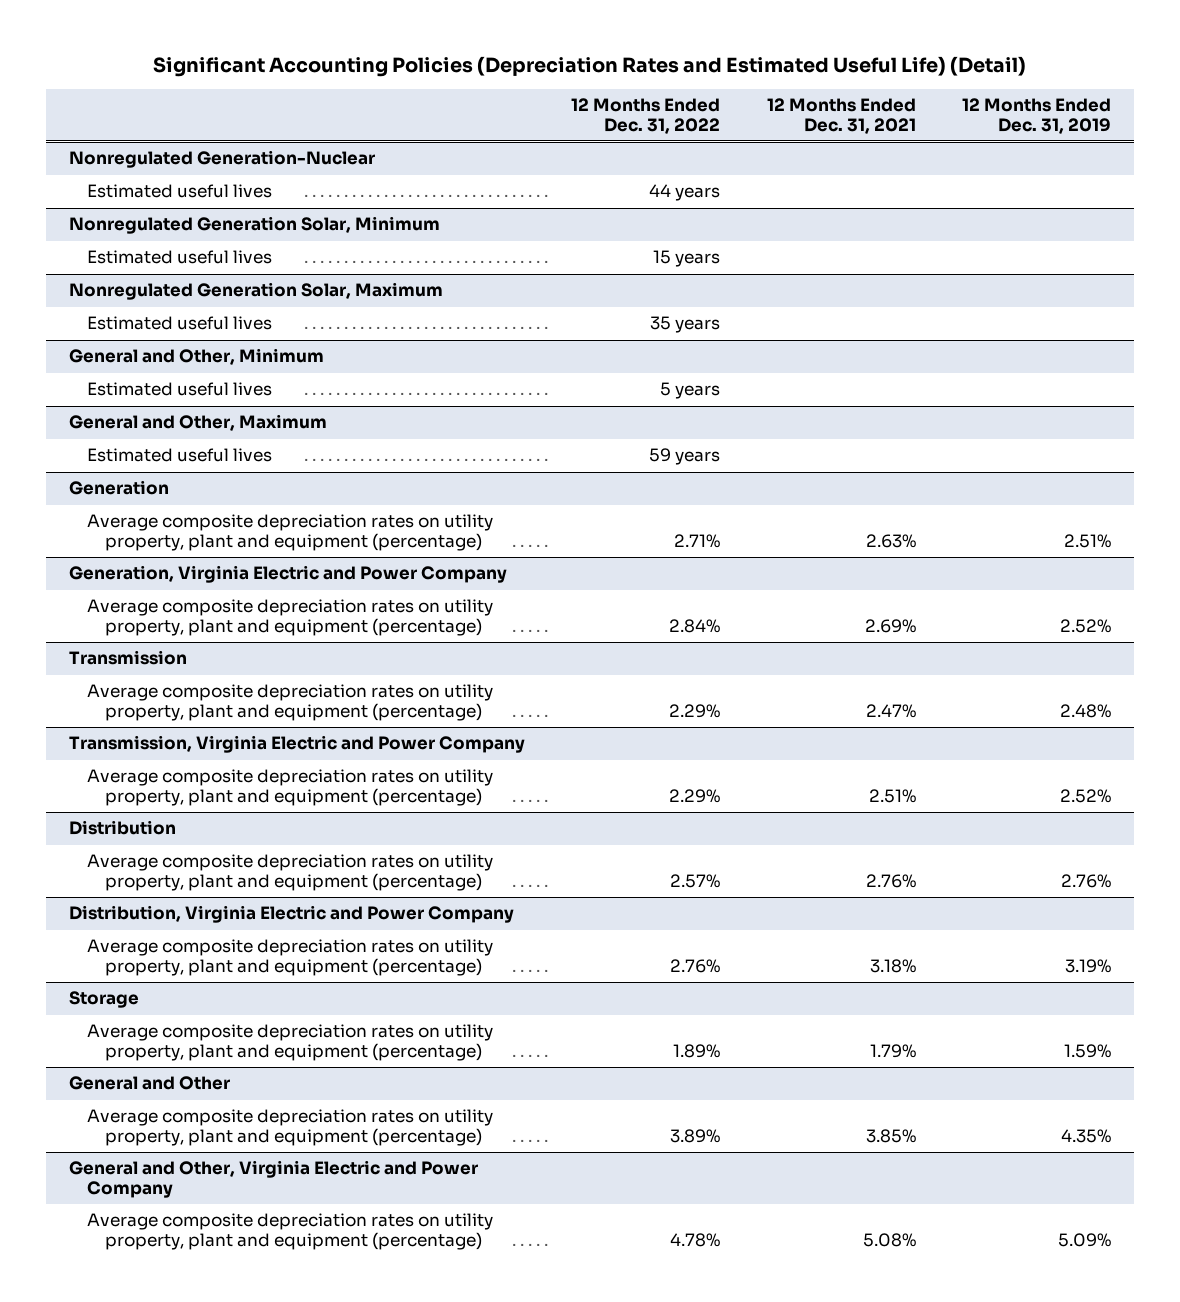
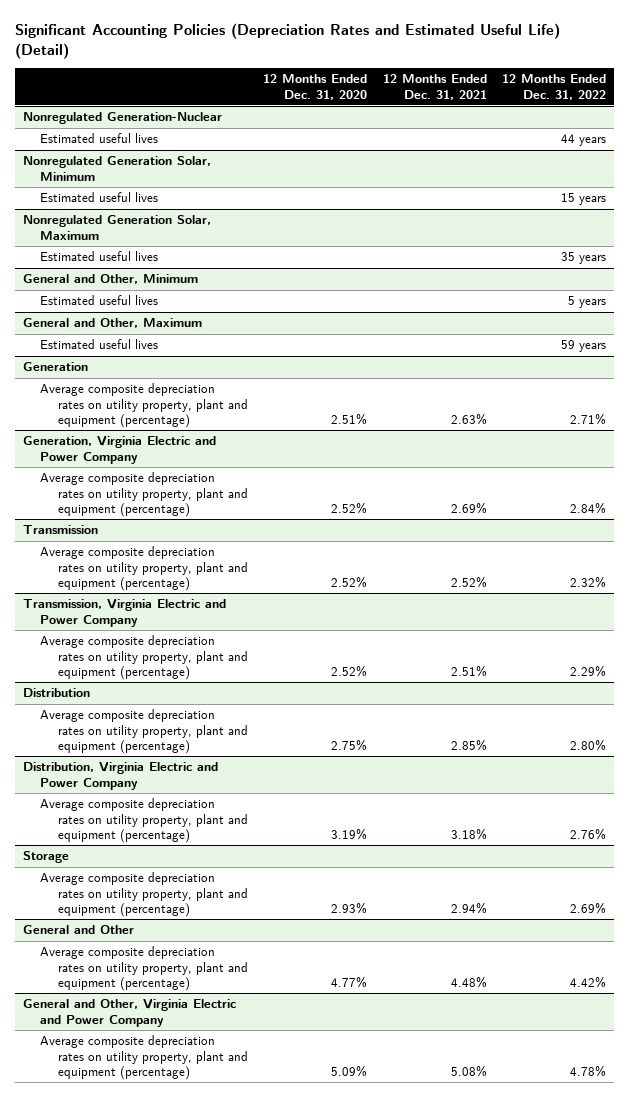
- | 12 Months Ended Dec. 31, 2022 | 12 Months Ended Dec. 31, 2021 | 12 Months Ended Dec. 31, 2019
+ | 12 Months Ended Dec. 31, 2020 | 12 Months Ended Dec. 31, 2021 | 12 Months Ended Dec. 31, 2022
@ Transmission
- Average composite depreciation rates on utility property, plant and equipment (percentage) | 2.29% | 2.47% | 2.48%
+ Average composite depreciation rates on utility property, plant and equipment (percentage) | 2.52% | 2.52% | 2.32%
@ Distribution
- Average composite depreciation rates on utility property, plant and equipment (percentage) | 2.57% | 2.76% | 2.76%
+ Average composite depreciation rates on utility property, plant and equipment (percentage) | 2.75% | 2.85% | 2.80%
@ Storage
- Average composite depreciation rates on utility property, plant and equipment (percentage) | 1.89% | 1.79% | 1.59%
+ Average composite depreciation rates on utility property, plant and equipment (percentage) | 2.93% | 2.94% | 2.69%
@ General and Other
- Average composite depreciation rates on utility property, plant and equipment (percentage) | 3.89% | 3.85% | 4.35%
+ Average composite depreciation rates on utility property, plant and equipment (percentage) | 4.77% | 4.48% | 4.42%

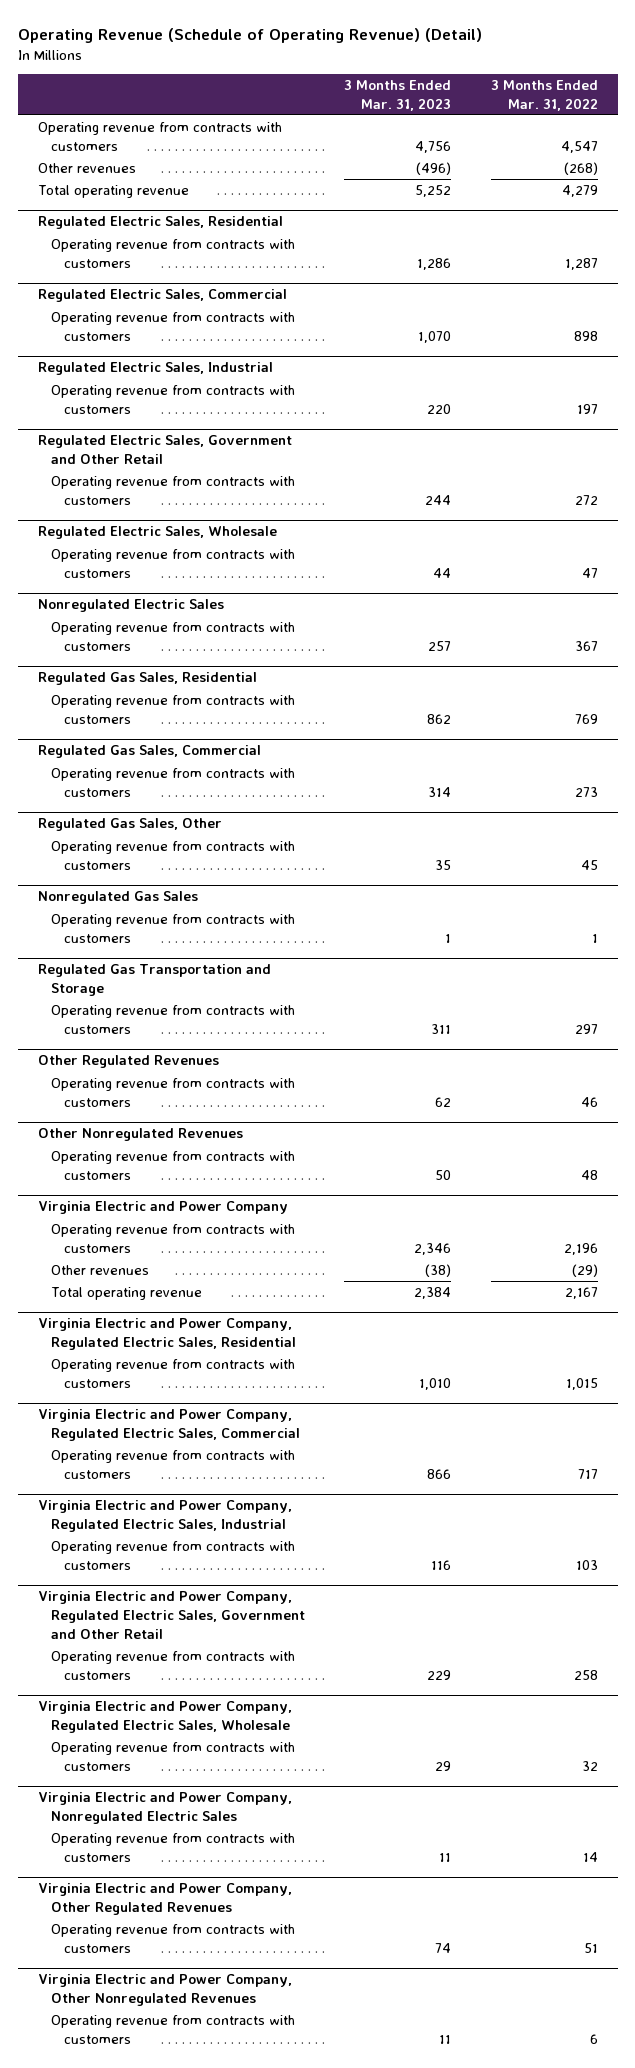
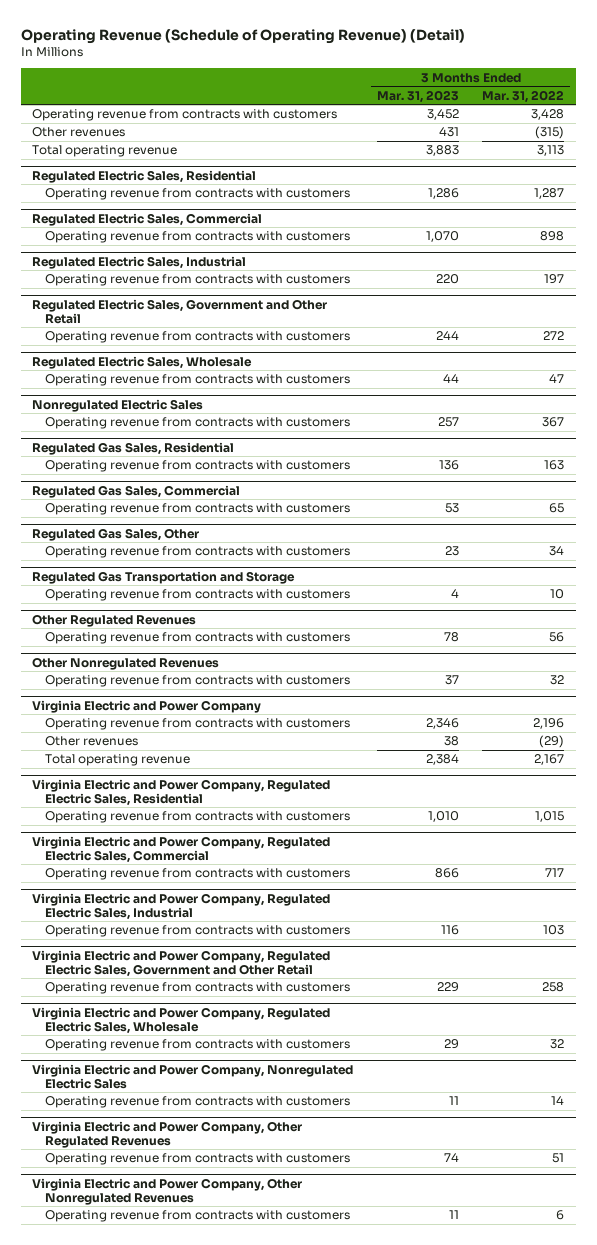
- Operating revenue from contracts with customers | 4,756 | 4,547
- Other revenues | (496) | (268)
- Total operating revenue | 5,252 | 4,279
+ Operating revenue from contracts with customers | 3,452 | 3,428
+ Other revenues | 431 | (315)
+ Total operating revenue | 3,883 | 3,113
@ Regulated Gas Sales, Residential
- Operating revenue from contracts with customers | 862 | 769
+ Operating revenue from contracts with customers | 136 | 163
@ Regulated Gas Sales, Commercial
- Operating revenue from contracts with customers | 314 | 273
+ Operating revenue from contracts with customers | 53 | 65
@ Regulated Gas Sales, Other
- Operating revenue from contracts with customers | 35 | 45
- Nonregulated Gas Sales
- Operating revenue from contracts with customers | 1 | 1
@ Regulated Gas Sales, Other
+ Operating revenue from contracts with customers | 23 | 34
@ Regulated Gas Transportation and Storage
- Operating revenue from contracts with customers | 311 | 297
+ Operating revenue from contracts with customers | 4 | 10
@ Other Regulated Revenues
- Operating revenue from contracts with customers | 62 | 46
+ Operating revenue from contracts with customers | 78 | 56
@ Other Nonregulated Revenues
- Operating revenue from contracts with customers | 50 | 48
+ Operating revenue from contracts with customers | 37 | 32
@ Virginia Electric and Power Company
- Other revenues | (38) | (29)
+ Other revenues | 38 | (29)

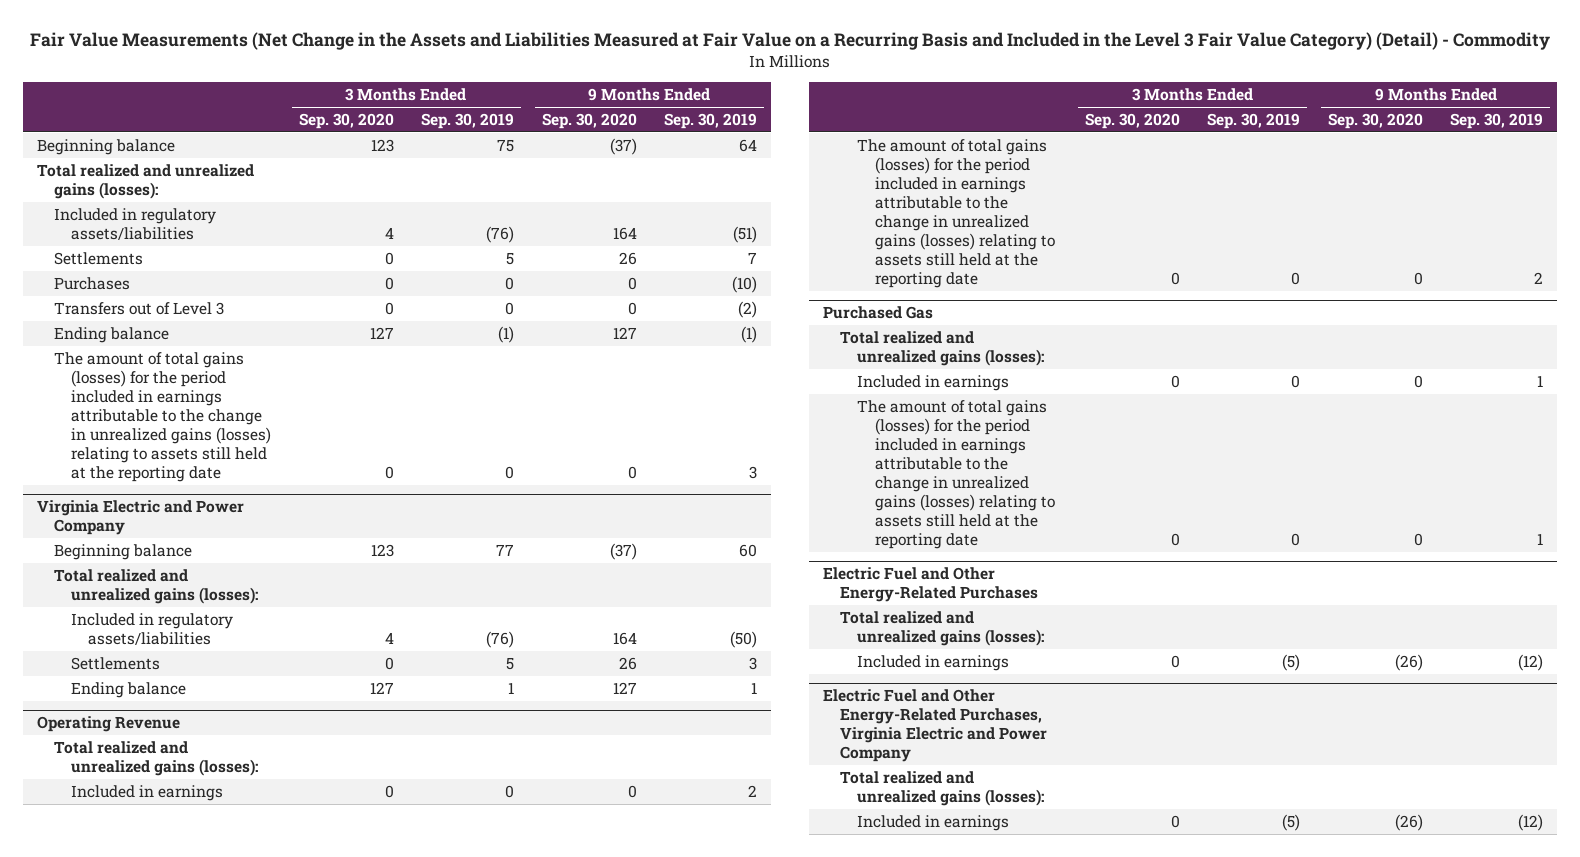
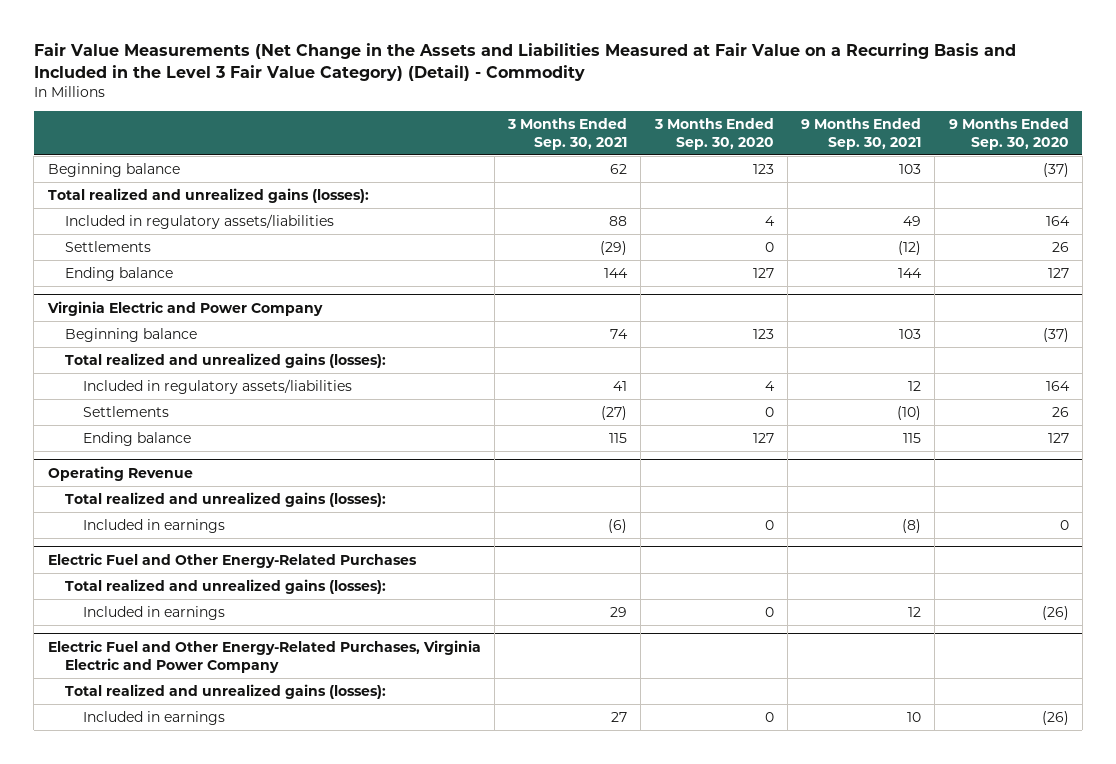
- | 3 Months Ended Sep. 30, 2020 | 3 Months Ended Sep. 30, 2019 | 9 Months Ended Sep. 30, 2020 | 9 Months Ended Sep. 30, 2019
+ | 3 Months Ended Sep. 30, 2021 | 3 Months Ended Sep. 30, 2020 | 9 Months Ended Sep. 30, 2021 | 9 Months Ended Sep. 30, 2020
- Purchases | 0 | 0 | 0 | (10)
- Transfers out of Level 3 | 0 | 0 | 0 | (2)
- The amount of total gains (losses) for the period included in earnings attributable to the change in unrealized gains (losses) relating to assets still held at the reporting date | 0 | 0 | 0 | 3
@ Operating Revenue
- The amount of total gains (losses) for the period included in earnings attributable to the change in unrealized gains (losses) relating to assets still held at the reporting date | 0 | 0 | 0 | 2
- Purchased Gas
- Total realized and unrealized gains (losses):
- Included in earnings | 0 | 0 | 0 | 1
- The amount of total gains (losses) for the period included in earnings attributable to the change in unrealized gains (losses) relating to assets still held at the reporting date | 0 | 0 | 0 | 1

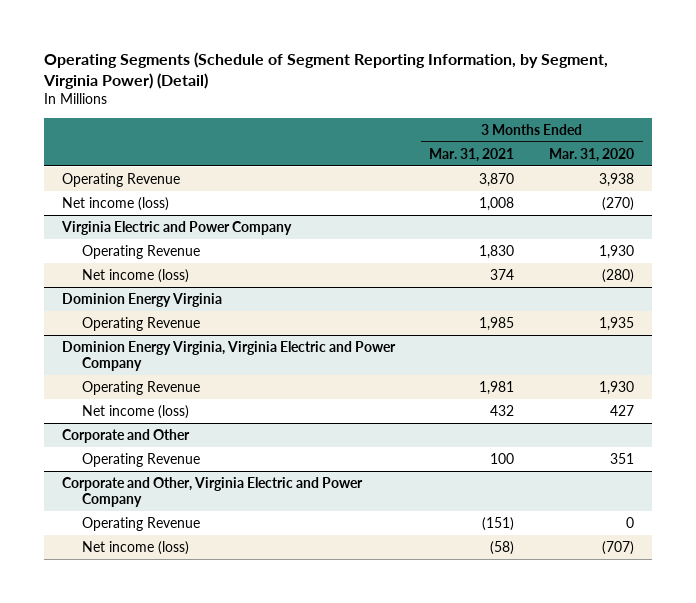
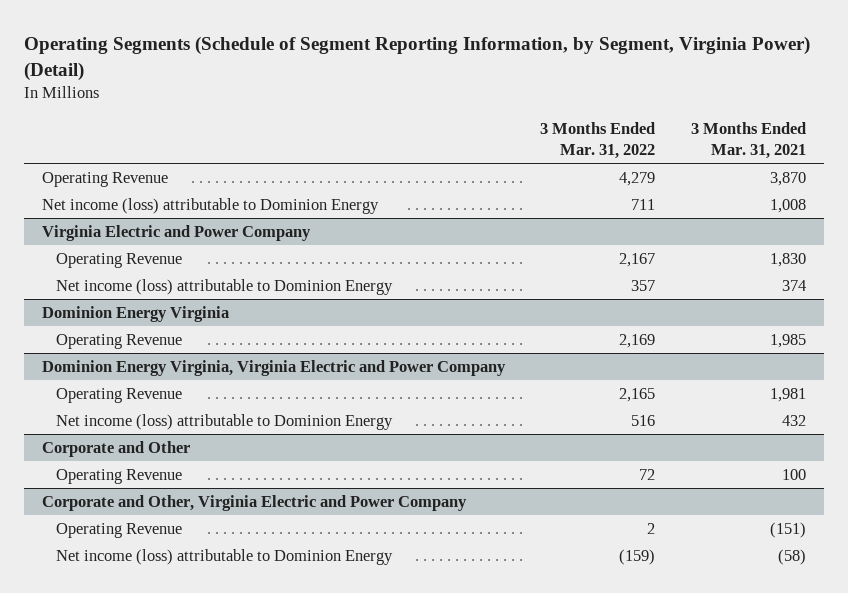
- | 3 Months Ended Mar. 31, 2021 | 3 Months Ended Mar. 31, 2020
+ | 3 Months Ended Mar. 31, 2022 | 3 Months Ended Mar. 31, 2021
- Net income (loss) | 1,008 | (270)
+ Net income (loss) attributable to Dominion Energy | 711 | 1,008
@ Virginia Electric and Power Company
- Net income (loss) | 374 | (280)
+ Net income (loss) attributable to Dominion Energy | 357 | 374
@ Dominion Energy Virginia, Virginia Electric and Power Company
- Net income (loss) | 432 | 427
+ Net income (loss) attributable to Dominion Energy | 516 | 432
@ Corporate and Other, Virginia Electric and Power Company
- Net income (loss) | (58) | (707)
+ Net income (loss) attributable to Dominion Energy | (159) | (58)

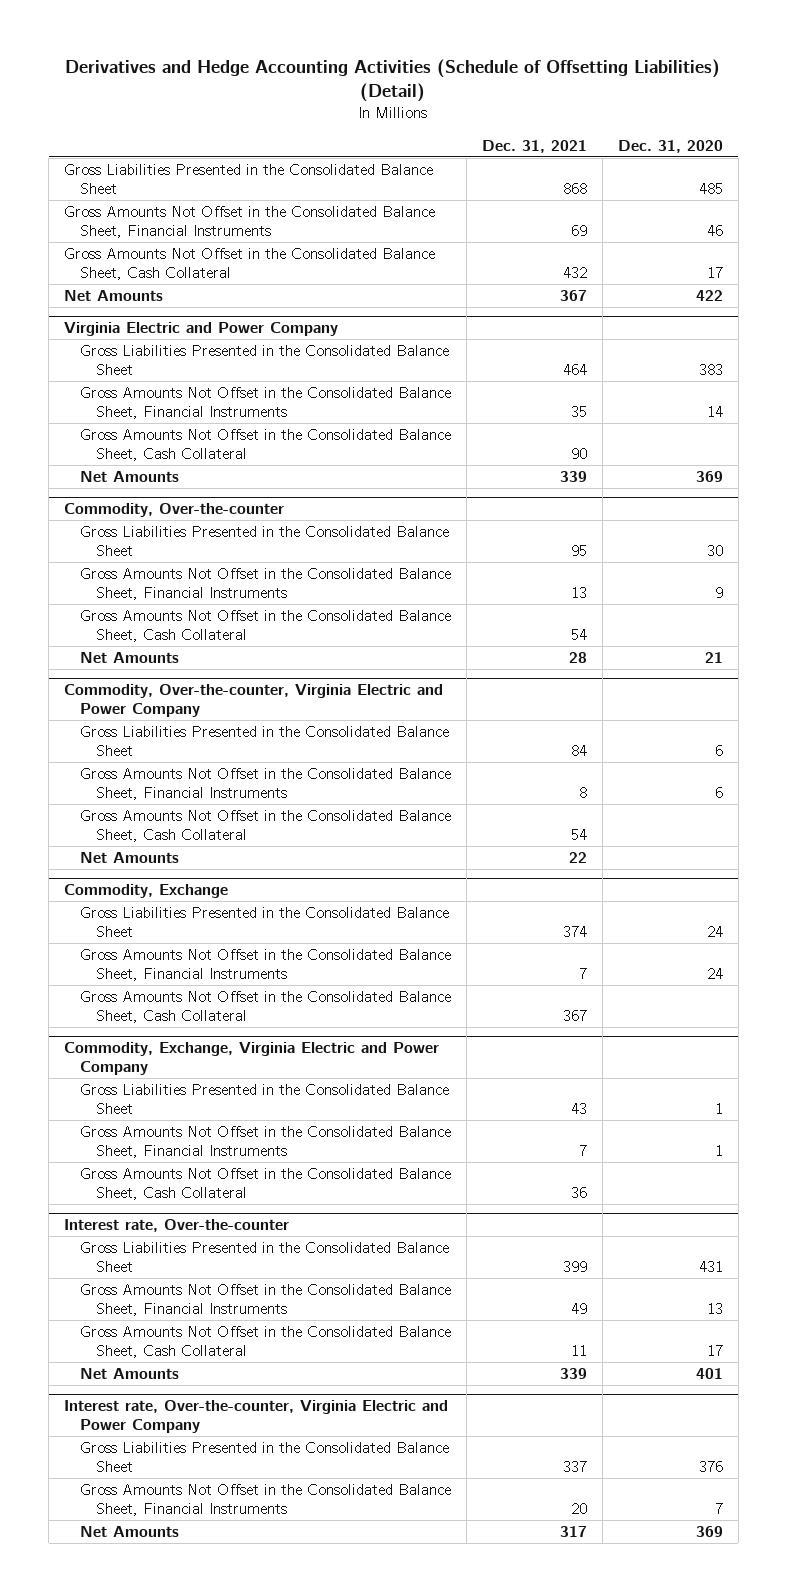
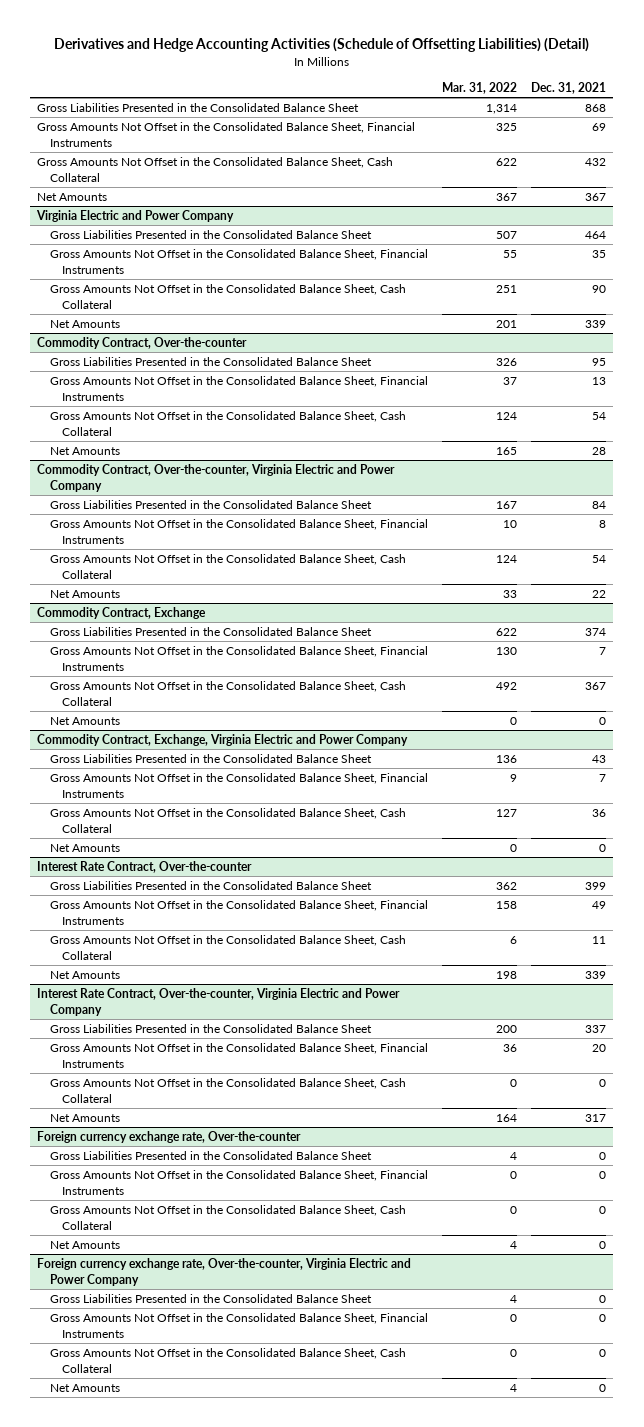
- | Dec. 31, 2021 | Dec. 31, 2020
+ | Mar. 31, 2022 | Dec. 31, 2021
- Commodity, Over-the-counter
+ Commodity Contract, Over-the-counter
- Commodity, Over-the-counter, Virginia Electric and Power Company
+ Commodity Contract, Over-the-counter, Virginia Electric and Power Company
- Commodity, Exchange
+ Commodity Contract, Exchange
- Commodity, Exchange, Virginia Electric and Power Company
+ Net Amounts | 0 | 0
+ Commodity Contract, Exchange, Virginia Electric and Power Company
- Interest rate, Over-the-counter
+ Net Amounts | 0 | 0
+ Interest Rate Contract, Over-the-counter
- Interest rate, Over-the-counter, Virginia Electric and Power Company
+ Interest Rate Contract, Over-the-counter, Virginia Electric and Power Company
+ Gross Amounts Not Offset in the Consolidated Balance Sheet, Cash Collateral | 0 | 0
+ Foreign currency exchange rate, Over-the-counter
+ Gross Liabilities Presented in the Consolidated Balance Sheet | 4 | 0
+ Gross Amounts Not Offset in the Consolidated Balance Sheet, Financial Instruments | 0 | 0
+ Gross Amounts Not Offset in the Consolidated Balance Sheet, Cash Collateral | 0 | 0
+ Net Amounts | 4 | 0
+ Foreign currency exchange rate, Over-the-counter, Virginia Electric and Power Company
+ Gross Liabilities Presented in the Consolidated Balance Sheet | 4 | 0
+ Gross Amounts Not Offset in the Consolidated Balance Sheet, Financial Instruments | 0 | 0
+ Gross Amounts Not Offset in the Consolidated Balance Sheet, Cash Collateral | 0 | 0
+ Net Amounts | 4 | 0

